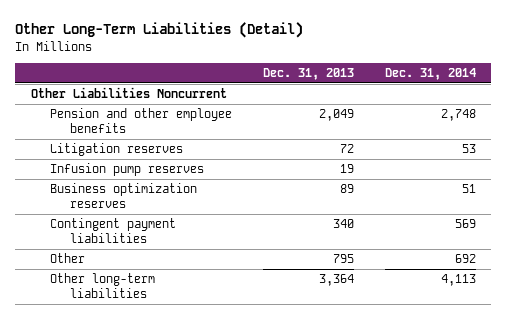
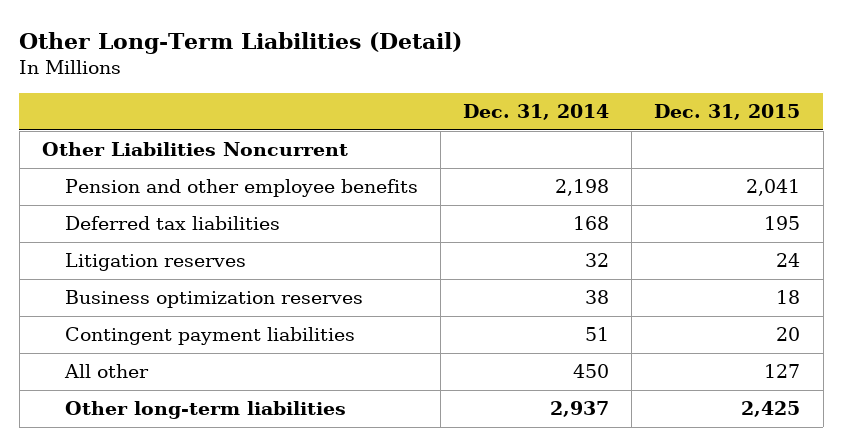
- | Dec. 31, 2013 | Dec. 31, 2014
+ | Dec. 31, 2014 | Dec. 31, 2015
- Pension and other employee benefits | 2,049 | 2,748
- Litigation reserves | 72 | 53
- Infusion pump reserves | 19 |
- Business optimization reserves | 89 | 51
- Contingent payment liabilities | 340 | 569
- Other | 795 | 692
- Other long-term liabilities | 3,364 | 4,113
+ Pension and other employee benefits | 2,198 | 2,041
+ Deferred tax liabilities | 168 | 195
+ Litigation reserves | 32 | 24
+ Business optimization reserves | 38 | 18
+ Contingent payment liabilities | 51 | 20
+ All other | 450 | 127
+ Other long-term liabilities | 2,937 | 2,425

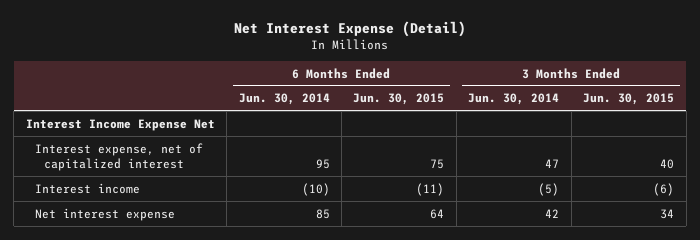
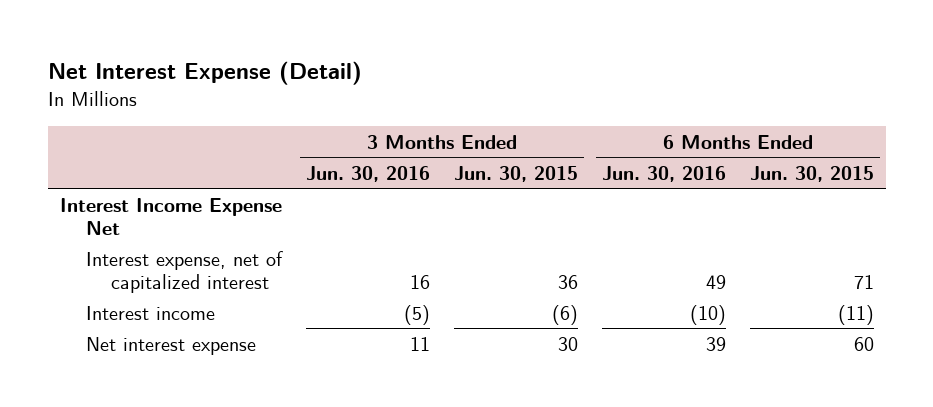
- | 6 Months Ended Jun. 30, 2014 | 6 Months Ended Jun. 30, 2015 | 3 Months Ended Jun. 30, 2014 | 3 Months Ended Jun. 30, 2015
+ | 3 Months Ended Jun. 30, 2016 | 3 Months Ended Jun. 30, 2015 | 6 Months Ended Jun. 30, 2016 | 6 Months Ended Jun. 30, 2015
- Interest expense, net of capitalized interest | 95 | 75 | 47 | 40
+ Interest expense, net of capitalized interest | 16 | 36 | 49 | 71
- Net interest expense | 85 | 64 | 42 | 34
+ Net interest expense | 11 | 30 | 39 | 60

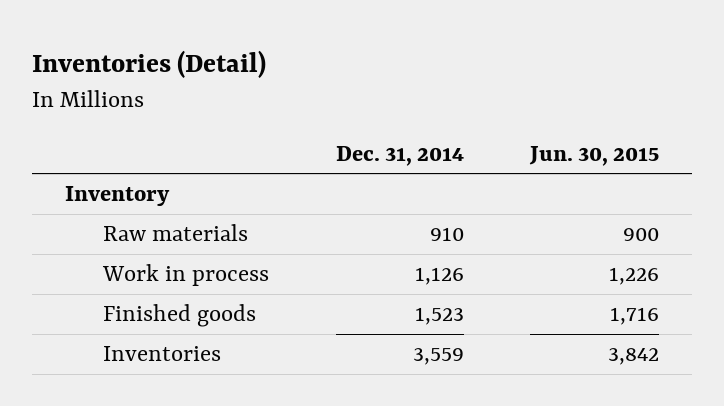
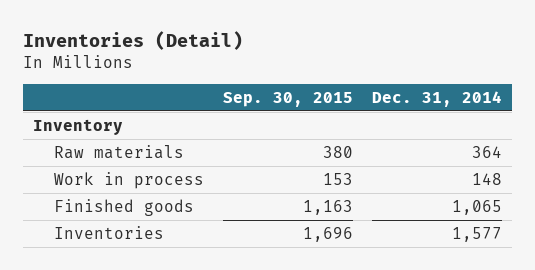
- | Dec. 31, 2014 | Jun. 30, 2015
+ | Sep. 30, 2015 | Dec. 31, 2014
- Raw materials | 910 | 900
- Work in process | 1,126 | 1,226
- Finished goods | 1,523 | 1,716
- Inventories | 3,559 | 3,842
+ Raw materials | 380 | 364
+ Work in process | 153 | 148
+ Finished goods | 1,163 | 1,065
+ Inventories | 1,696 | 1,577

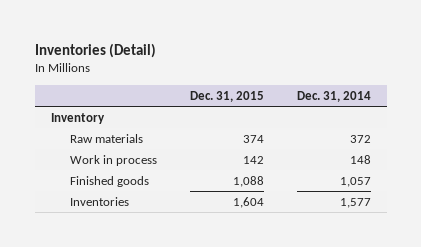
- | Sep. 30, 2015 | Dec. 31, 2014
+ | Dec. 31, 2015 | Dec. 31, 2014
- Raw materials | 380 | 364
+ Raw materials | 374 | 372
- Finished goods | 1,163 | 1,065
+ Finished goods | 1,088 | 1,057

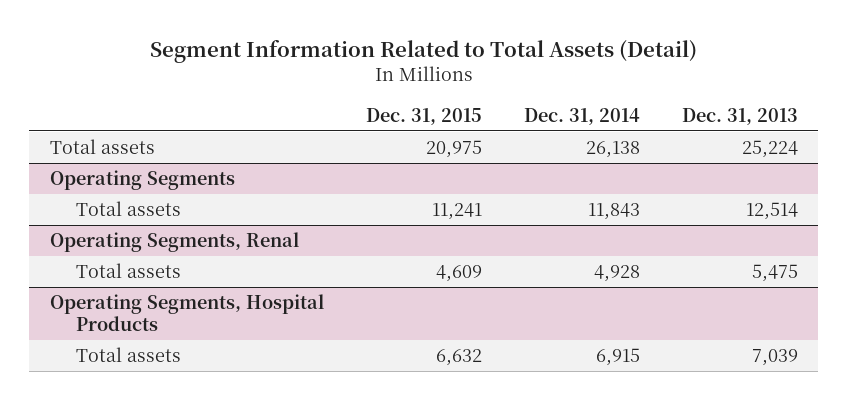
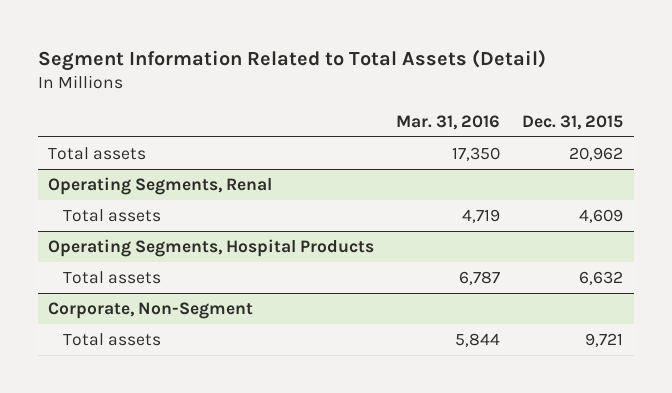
- | Dec. 31, 2015 | Dec. 31, 2014 | Dec. 31, 2013
+ | Mar. 31, 2016 | Dec. 31, 2015
- Total assets | 20,975 | 26,138 | 25,224
- Operating Segments
- Total assets | 11,241 | 11,843 | 12,514
+ Total assets | 17,350 | 20,962
+ Corporate, Non-Segment
+ Total assets | 5,844 | 9,721

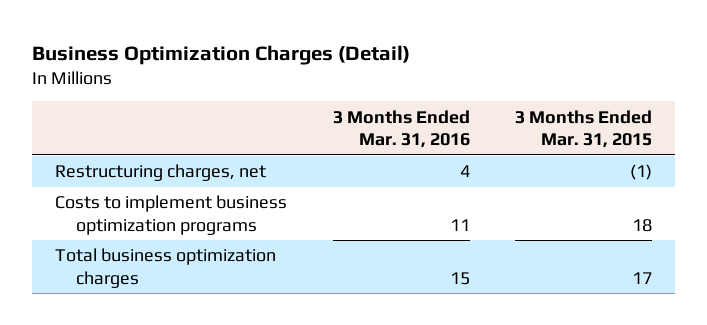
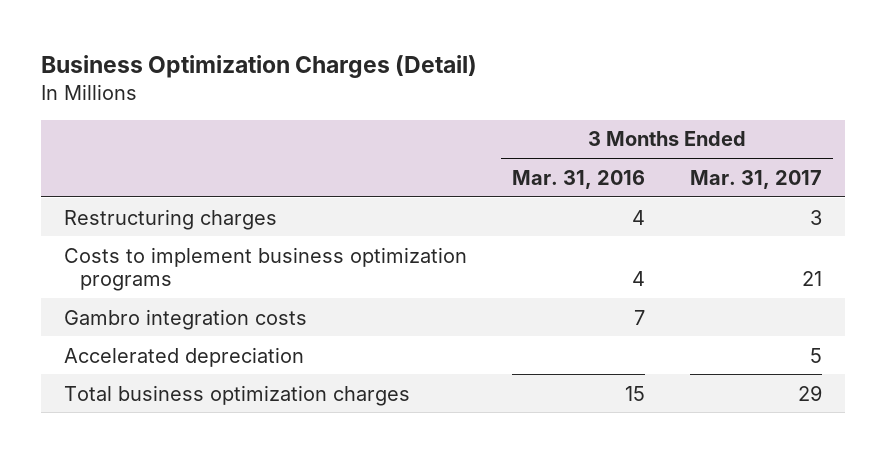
- | 3 Months Ended Mar. 31, 2016 | 3 Months Ended Mar. 31, 2015
+ | 3 Months Ended Mar. 31, 2016 | 3 Months Ended Mar. 31, 2017
- Restructuring charges, net | 4 | (1)
- Costs to implement business optimization programs | 11 | 18
+ Restructuring charges | 4 | 3
+ Costs to implement business optimization programs | 4 | 21
+ Gambro integration costs | 7 |
+ Accelerated depreciation | | 5

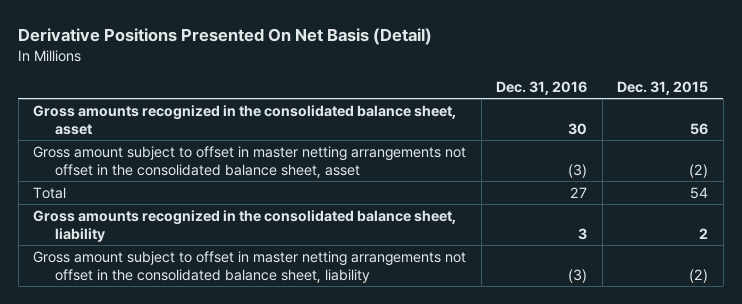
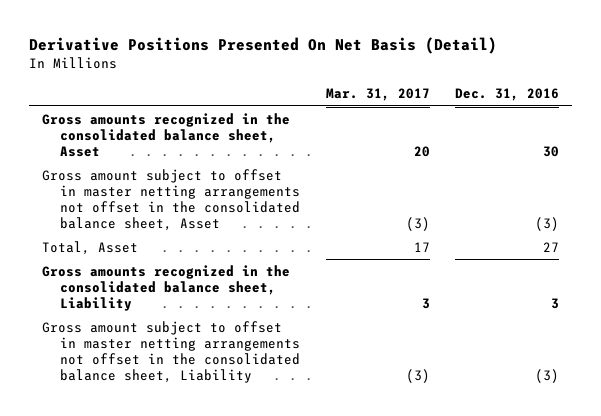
- | Dec. 31, 2016 | Dec. 31, 2015
+ | Mar. 31, 2017 | Dec. 31, 2016
- Gross amounts recognized in the consolidated balance sheet, asset | 30 | 56
- Gross amount subject to offset in master netting arrangements not offset in the consolidated balance sheet, asset | (3) | (2)
- Total | 27 | 54
- Gross amounts recognized in the consolidated balance sheet, liability | 3 | 2
- Gross amount subject to offset in master netting arrangements not offset in the consolidated balance sheet, liability | (3) | (2)
+ Gross amounts recognized in the consolidated balance sheet, Asset | 20 | 30
+ Gross amount subject to offset in master netting arrangements not offset in the consolidated balance sheet, Asset | (3) | (3)
+ Total, Asset | 17 | 27
+ Gross amounts recognized in the consolidated balance sheet, Liability | 3 | 3
+ Gross amount subject to offset in master netting arrangements not offset in the consolidated balance sheet, Liability | (3) | (3)

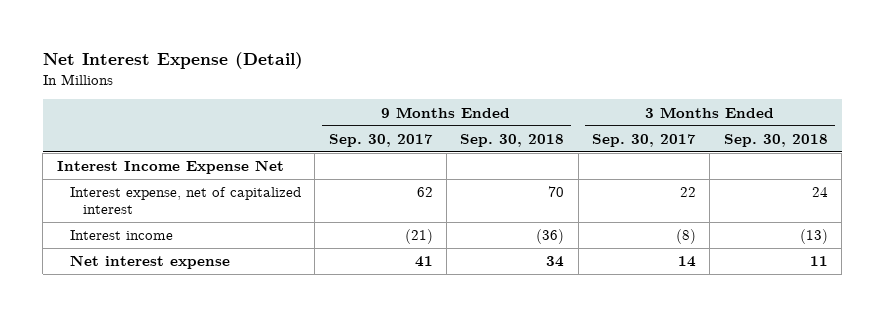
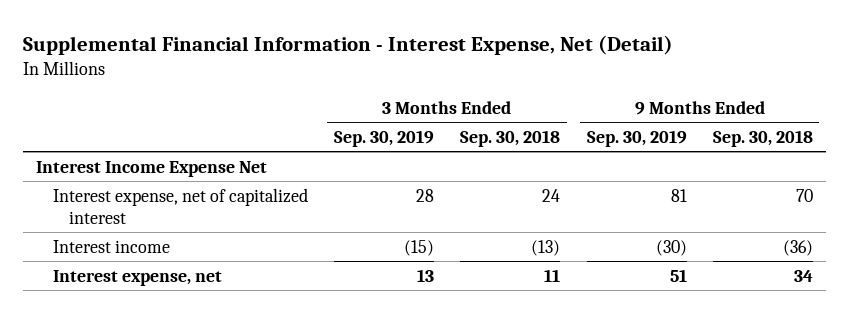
- Net Interest Expense (Detail)
+ Supplemental Financial Information - Interest Expense, Net (Detail)
- | 9 Months Ended Sep. 30, 2017 | 9 Months Ended Sep. 30, 2018 | 3 Months Ended Sep. 30, 2017 | 3 Months Ended Sep. 30, 2018
+ | 3 Months Ended Sep. 30, 2019 | 3 Months Ended Sep. 30, 2018 | 9 Months Ended Sep. 30, 2019 | 9 Months Ended Sep. 30, 2018
- Net interest expense | 41 | 34 | 14 | 11
+ Interest expense, net | 13 | 11 | 51 | 34

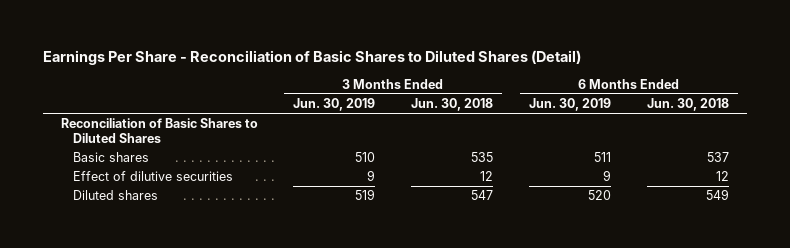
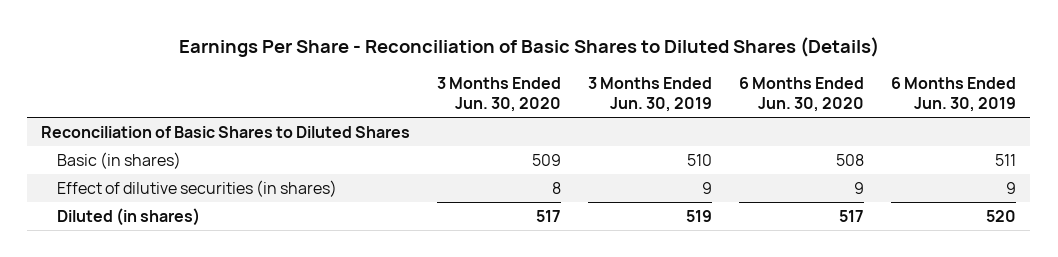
- Earnings Per Share - Reconciliation of Basic Shares to Diluted Shares (Detail)
+ Earnings Per Share - Reconciliation of Basic Shares to Diluted Shares (Details)
- | 3 Months Ended Jun. 30, 2019 | 3 Months Ended Jun. 30, 2018 | 6 Months Ended Jun. 30, 2019 | 6 Months Ended Jun. 30, 2018
+ | 3 Months Ended Jun. 30, 2020 | 3 Months Ended Jun. 30, 2019 | 6 Months Ended Jun. 30, 2020 | 6 Months Ended Jun. 30, 2019
- Basic shares | 510 | 535 | 511 | 537
- Effect of dilutive securities | 9 | 12 | 9 | 12
- Diluted shares | 519 | 547 | 520 | 549
+ Basic (in shares) | 509 | 510 | 508 | 511
+ Effect of dilutive securities (in shares) | 8 | 9 | 9 | 9
+ Diluted (in shares) | 517 | 519 | 517 | 520

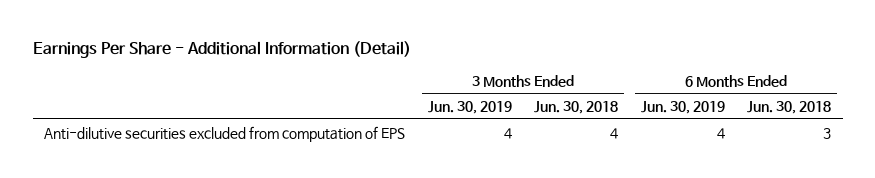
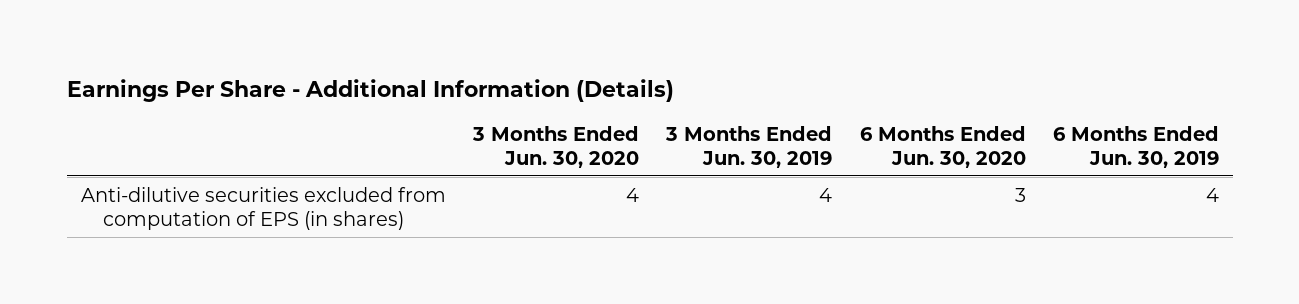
- Earnings Per Share - Additional Information (Detail)
+ Earnings Per Share - Additional Information (Details)
- | 3 Months Ended Jun. 30, 2019 | 3 Months Ended Jun. 30, 2018 | 6 Months Ended Jun. 30, 2019 | 6 Months Ended Jun. 30, 2018
+ | 3 Months Ended Jun. 30, 2020 | 3 Months Ended Jun. 30, 2019 | 6 Months Ended Jun. 30, 2020 | 6 Months Ended Jun. 30, 2019
- Anti-dilutive securities excluded from computation of EPS | 4 | 4 | 4 | 3
+ Anti-dilutive securities excluded from computation of EPS (in shares) | 4 | 4 | 3 | 4

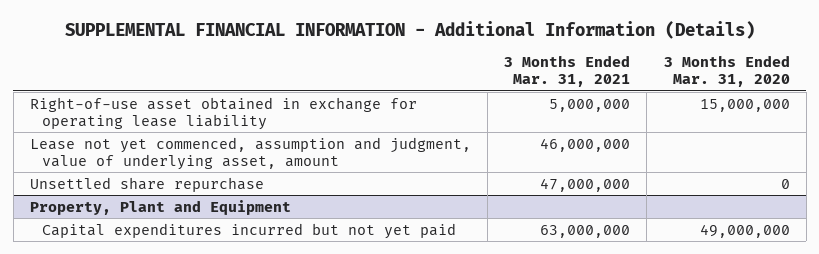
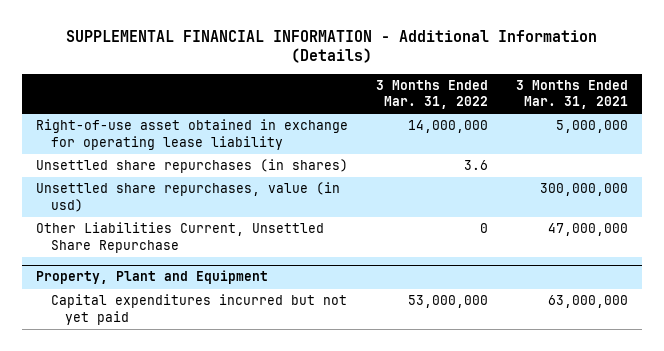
- | 3 Months Ended Mar. 31, 2021 | 3 Months Ended Mar. 31, 2020
+ | 3 Months Ended Mar. 31, 2022 | 3 Months Ended Mar. 31, 2021
- Lease not yet commenced, assumption and judgment, value of underlying asset, amount | 46,000,000 |
- Unsettled share repurchase | 47,000,000 | 0
+ Unsettled share repurchases (in shares) | 3.6 |
+ Unsettled share repurchases, value (in usd) | | 300,000,000
+ Other Liabilities Current, Unsettled Share Repurchase | 0 | 47,000,000

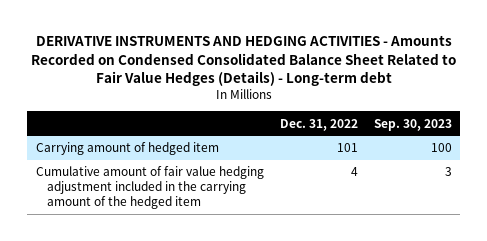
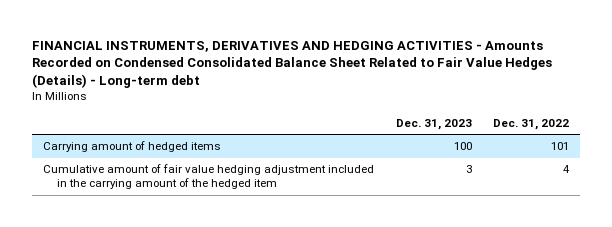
- DERIVATIVE INSTRUMENTS AND HEDGING ACTIVITIES - Amounts Recorded on Condensed Consolidated Balance Sheet Related to Fair Value Hedges (Details) - Long-term debt
+ FINANCIAL INSTRUMENTS, DERIVATIVES AND HEDGING ACTIVITIES - Amounts Recorded on Condensed Consolidated Balance Sheet Related to Fair Value Hedges (Details) - Long-term debt
- | Dec. 31, 2022 | Sep. 30, 2023
+ | Dec. 31, 2023 | Dec. 31, 2022
- Carrying amount of hedged item | 101 | 100
+ Carrying amount of hedged items | 100 | 101

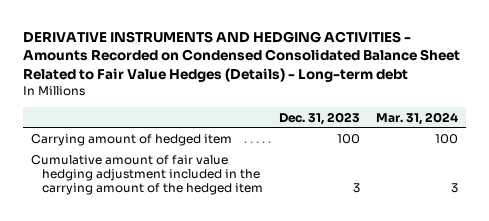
- FINANCIAL INSTRUMENTS, DERIVATIVES AND HEDGING ACTIVITIES - Amounts Recorded on Condensed Consolidated Balance Sheet Related to Fair Value Hedges (Details) - Long-term debt
+ DERIVATIVE INSTRUMENTS AND HEDGING ACTIVITIES - Amounts Recorded on Condensed Consolidated Balance Sheet Related to Fair Value Hedges (Details) - Long-term debt
- | Dec. 31, 2023 | Dec. 31, 2022
+ | Dec. 31, 2023 | Mar. 31, 2024
- Carrying amount of hedged items | 100 | 101
+ Carrying amount of hedged item | 100 | 100

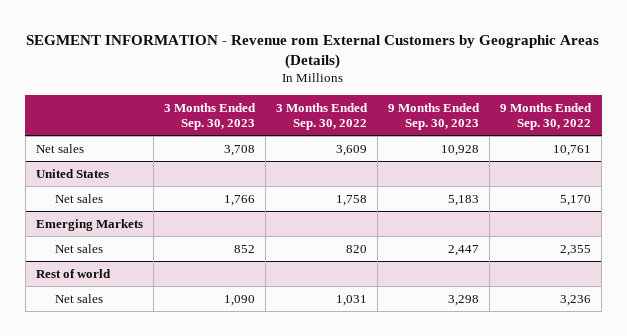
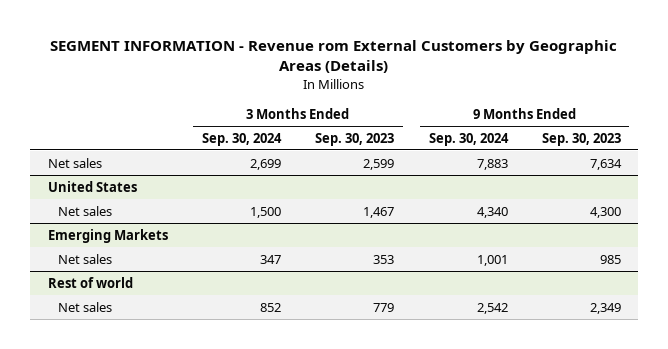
- | 3 Months Ended Sep. 30, 2023 | 3 Months Ended Sep. 30, 2022 | 9 Months Ended Sep. 30, 2023 | 9 Months Ended Sep. 30, 2022
+ | 3 Months Ended Sep. 30, 2024 | 3 Months Ended Sep. 30, 2023 | 9 Months Ended Sep. 30, 2024 | 9 Months Ended Sep. 30, 2023
- Net sales | 3,708 | 3,609 | 10,928 | 10,761
+ Net sales | 2,699 | 2,599 | 7,883 | 7,634
@ United States
- Net sales | 1,766 | 1,758 | 5,183 | 5,170
+ Net sales | 1,500 | 1,467 | 4,340 | 4,300
@ Emerging Markets
- Net sales | 852 | 820 | 2,447 | 2,355
+ Net sales | 347 | 353 | 1,001 | 985
@ Rest of world
- Net sales | 1,090 | 1,031 | 3,298 | 3,236
+ Net sales | 852 | 779 | 2,542 | 2,349

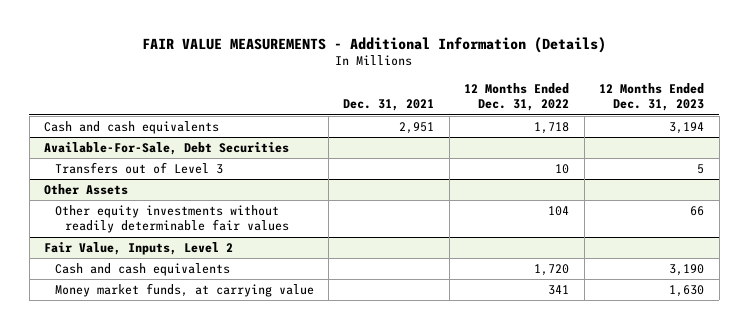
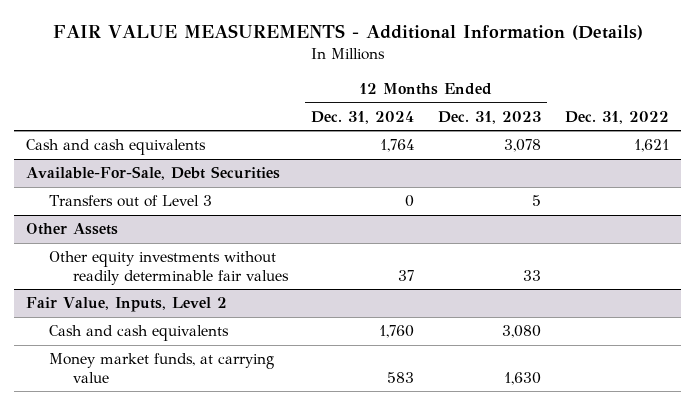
- | Dec. 31, 2021 | 12 Months Ended Dec. 31, 2022 | 12 Months Ended Dec. 31, 2023
+ | 12 Months Ended Dec. 31, 2024 | 12 Months Ended Dec. 31, 2023 | Dec. 31, 2022
- Cash and cash equivalents | 2,951 | 1,718 | 3,194
+ Cash and cash equivalents | 1,764 | 3,078 | 1,621
@ Other Assets
- Other equity investments without readily determinable fair values | | 104 | 66
+ Other equity investments without readily determinable fair values | 37 | 33 |
@ Fair Value, Inputs, Level 2
- Cash and cash equivalents | | 1,720 | 3,190
+ Cash and cash equivalents | 1,760 | 3,080 |

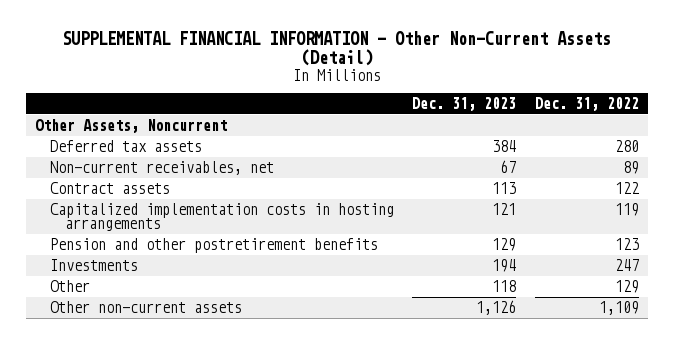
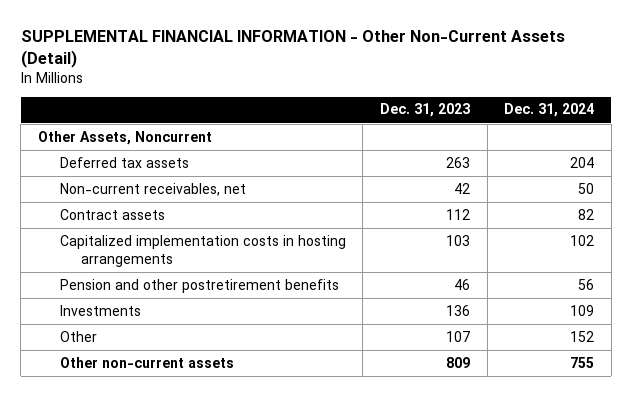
- | Dec. 31, 2023 | Dec. 31, 2022
+ | Dec. 31, 2023 | Dec. 31, 2024
- Deferred tax assets | 384 | 280
- Non-current receivables, net | 67 | 89
- Contract assets | 113 | 122
- Capitalized implementation costs in hosting arrangements | 121 | 119
- Pension and other postretirement benefits | 129 | 123
- Investments | 194 | 247
- Other | 118 | 129
- Other non-current assets | 1,126 | 1,109
+ Deferred tax assets | 263 | 204
+ Non-current receivables, net | 42 | 50
+ Contract assets | 112 | 82
+ Capitalized implementation costs in hosting arrangements | 103 | 102
+ Pension and other postretirement benefits | 46 | 56
+ Investments | 136 | 109
+ Other | 107 | 152
+ Other non-current assets | 809 | 755

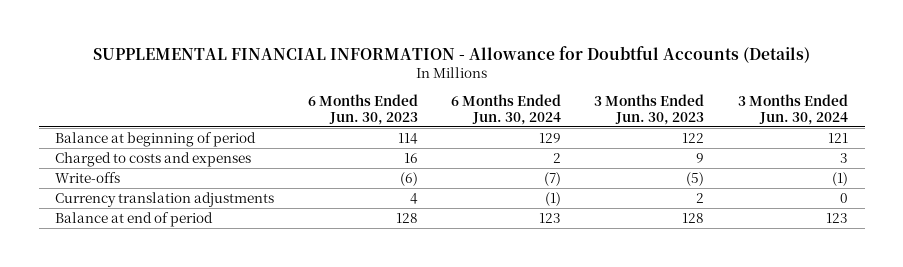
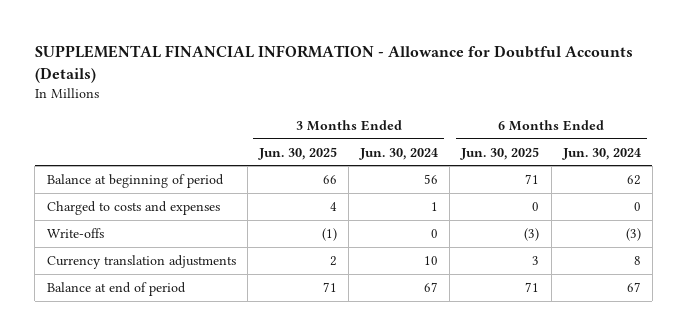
- | 6 Months Ended Jun. 30, 2023 | 6 Months Ended Jun. 30, 2024 | 3 Months Ended Jun. 30, 2023 | 3 Months Ended Jun. 30, 2024
+ | 3 Months Ended Jun. 30, 2025 | 3 Months Ended Jun. 30, 2024 | 6 Months Ended Jun. 30, 2025 | 6 Months Ended Jun. 30, 2024
- Balance at beginning of period | 114 | 129 | 122 | 121
- Charged to costs and expenses | 16 | 2 | 9 | 3
- Write-offs | (6) | (7) | (5) | (1)
- Currency translation adjustments | 4 | (1) | 2 | 0
- Balance at end of period | 128 | 123 | 128 | 123
+ Balance at beginning of period | 66 | 56 | 71 | 62
+ Charged to costs and expenses | 4 | 1 | 0 | 0
+ Write-offs | (1) | 0 | (3) | (3)
+ Currency translation adjustments | 2 | 10 | 3 | 8
+ Balance at end of period | 71 | 67 | 71 | 67

